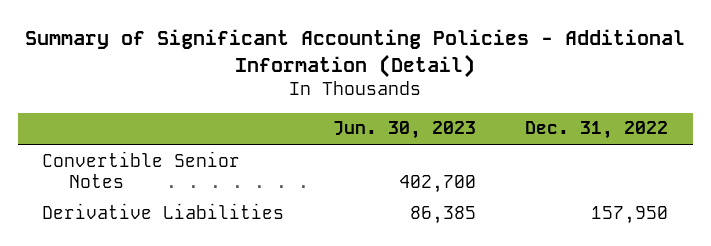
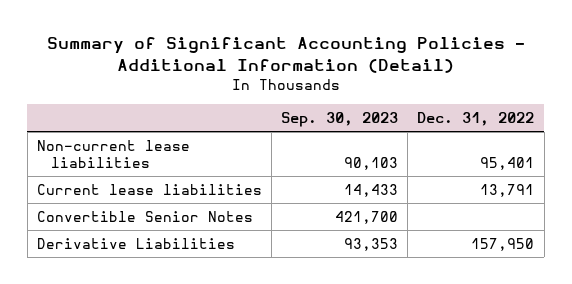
- | Jun. 30, 2023 | Dec. 31, 2022
+ | Sep. 30, 2023 | Dec. 31, 2022
+ Non-current lease liabilities | 90,103 | 95,401
+ Current lease liabilities | 14,433 | 13,791

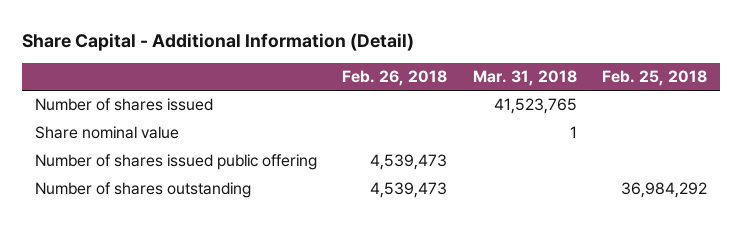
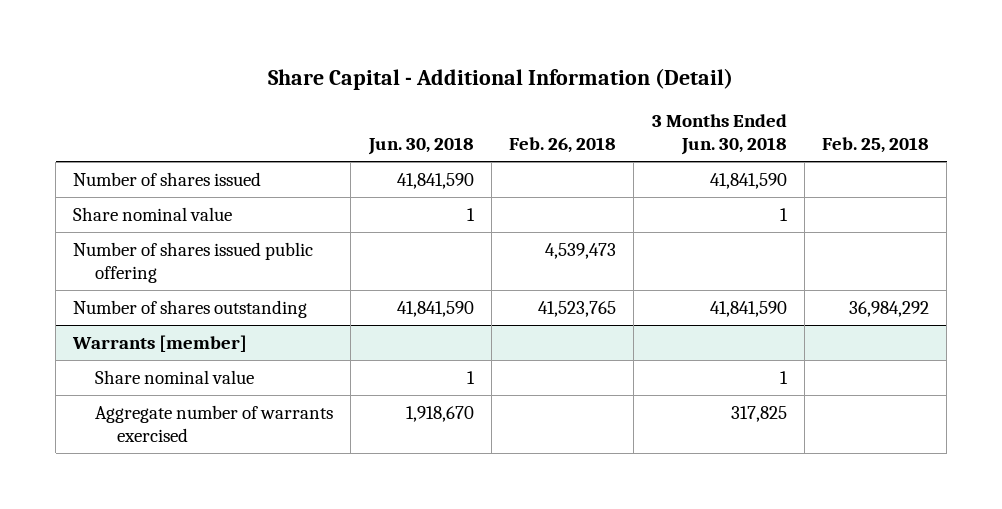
- | Feb. 26, 2018 | Mar. 31, 2018 | Feb. 25, 2018
+ | Jun. 30, 2018 | Feb. 26, 2018 | 3 Months Ended Jun. 30, 2018 | Feb. 25, 2018
- Number of shares outstanding | 4,539,473 | | 36,984,292
+ Number of shares outstanding | 41,841,590 | 41,523,765 | 41,841,590 | 36,984,292
+ Warrants [member]
+ Share nominal value | 1 | | 1 |
+ Aggregate number of warrants exercised | 1,918,670 | | 317,825 |

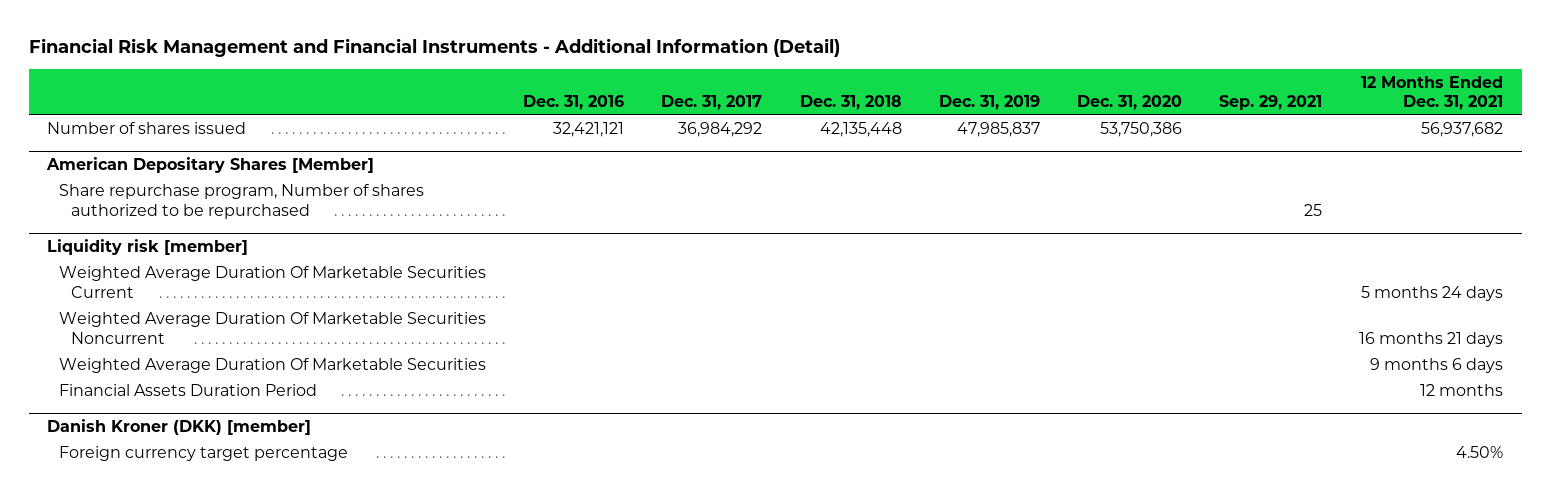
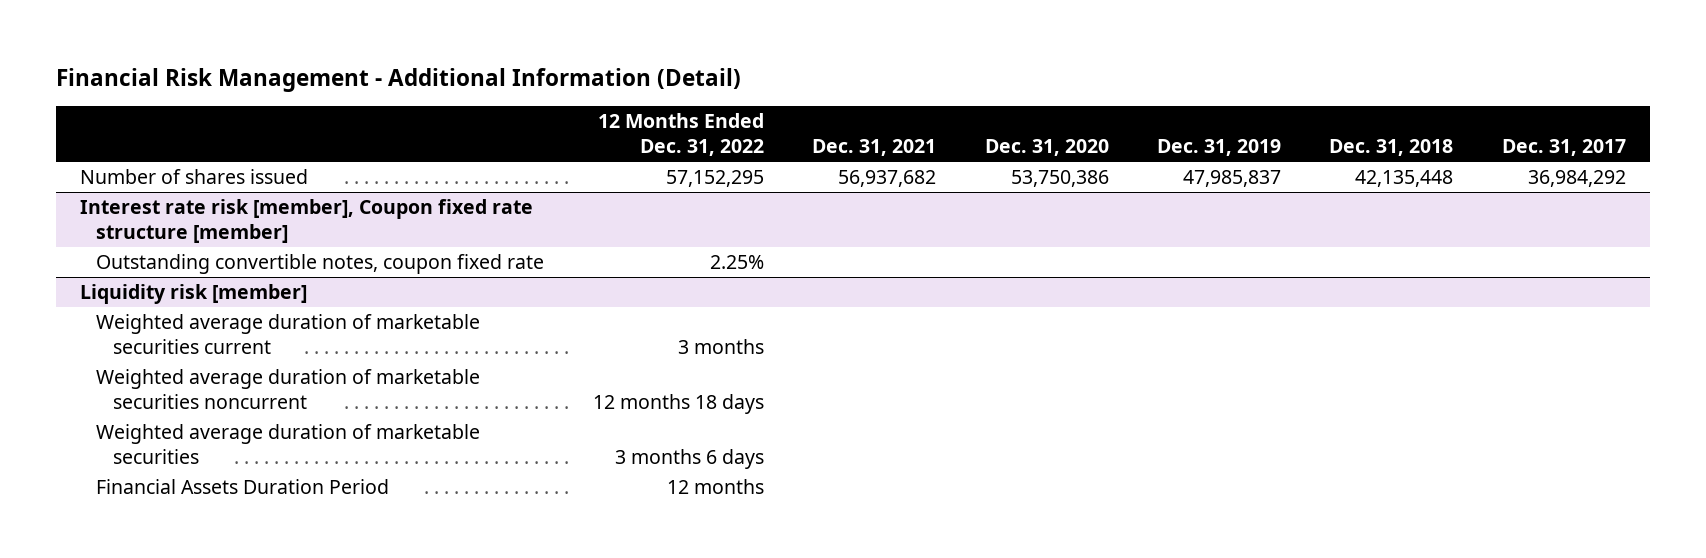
- Financial Risk Management and Financial Instruments - Additional Information (Detail)
+ Financial Risk Management - Additional Information (Detail)
- | Dec. 31, 2016 | Dec. 31, 2017 | Dec. 31, 2018 | Dec. 31, 2019 | Dec. 31, 2020 | Sep. 29, 2021 | 12 Months Ended Dec. 31, 2021
+ | 12 Months Ended Dec. 31, 2022 | Dec. 31, 2021 | Dec. 31, 2020 | Dec. 31, 2019 | Dec. 31, 2018 | Dec. 31, 2017
- American Depositary Shares [Member]
- Share repurchase program, Number of shares authorized to be repurchased | | | | | | 25 |
+ Interest rate risk [member], Coupon fixed rate structure [member]
+ Outstanding convertible notes, coupon fixed rate | 2.25% | | | | |
@ Liquidity risk [member]
- Weighted Average Duration Of Marketable Securities Current | | | | | | | 5 months 24 days
- Weighted Average Duration Of Marketable Securities Noncurrent | | | | | | | 16 months 21 days
- Weighted Average Duration Of Marketable Securities | | | | | | | 9 months 6 days
+ Weighted average duration of marketable securities current | 3 months | | | | |
+ Weighted average duration of marketable securities noncurrent | 12 months 18 days | | | | |
+ Weighted average duration of marketable securities | 3 months 6 days | | | | |
- Danish Kroner (DKK) [member]
- Foreign currency target percentage | | | | | | | 4.50%

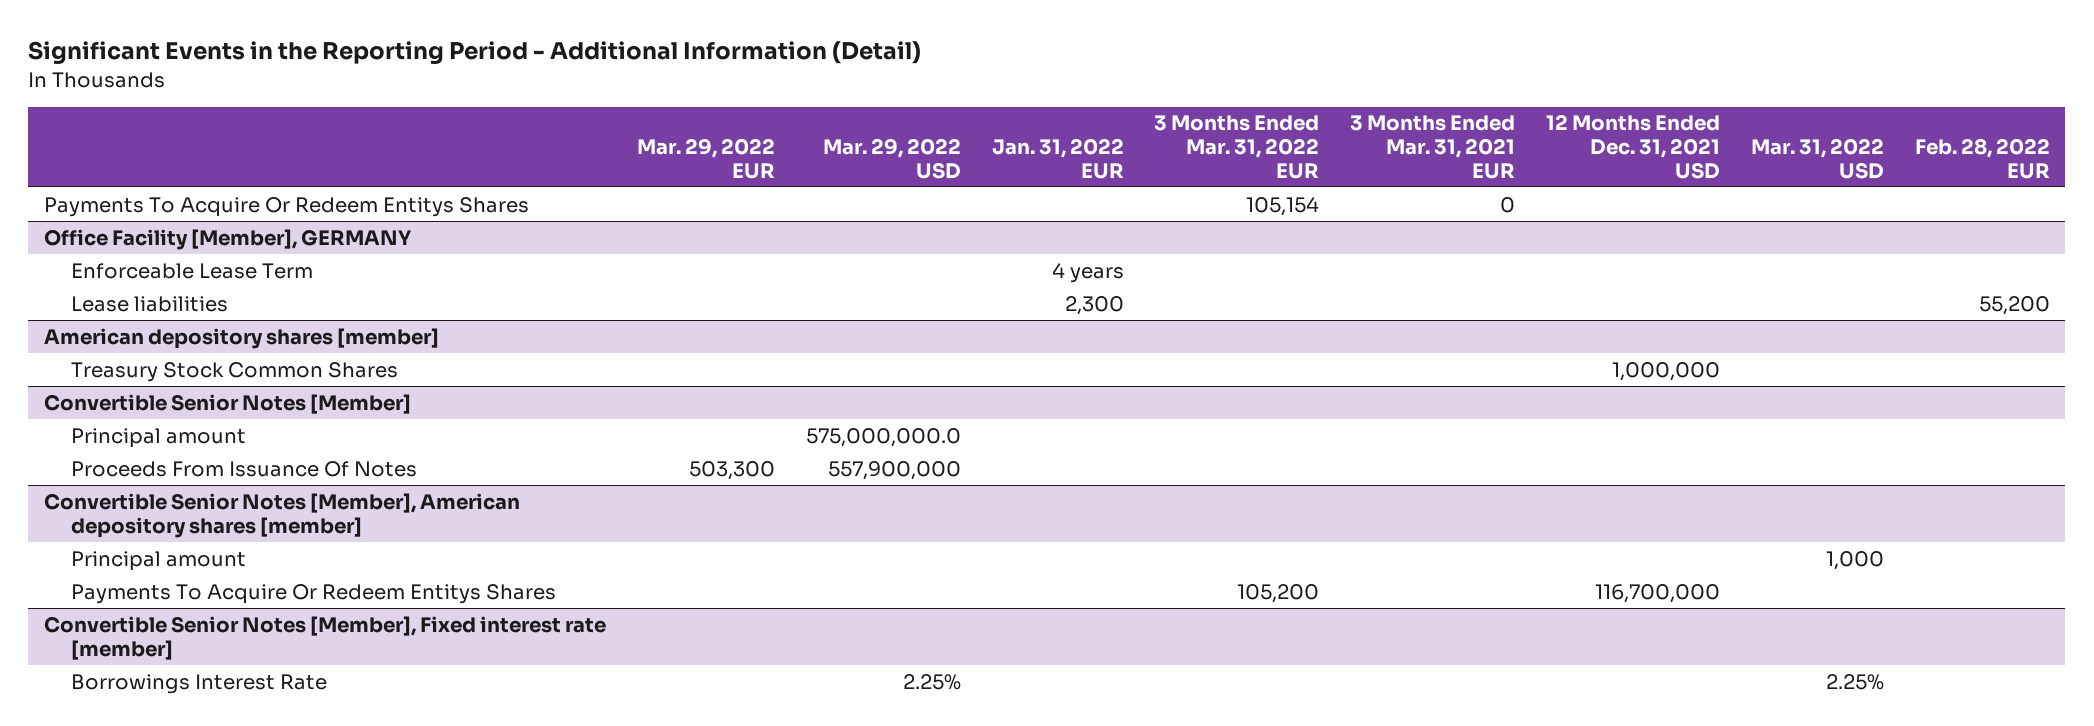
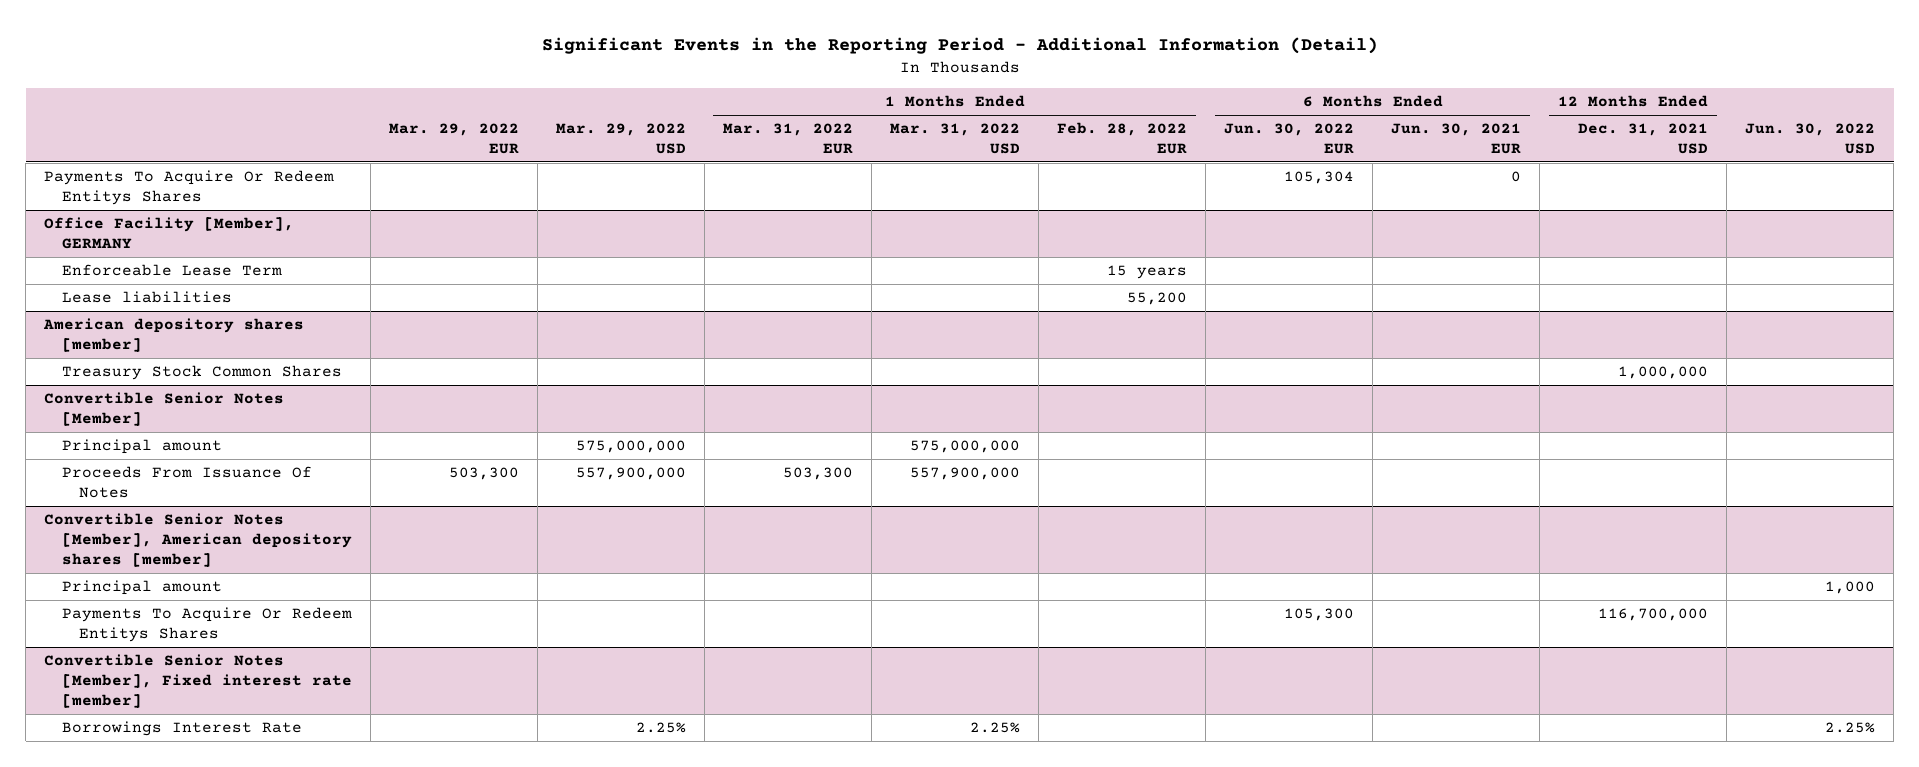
- | Mar. 29, 2022 EUR | Mar. 29, 2022 USD | Jan. 31, 2022 EUR | 3 Months Ended Mar. 31, 2022 EUR | 3 Months Ended Mar. 31, 2021 EUR | 12 Months Ended Dec. 31, 2021 USD | Mar. 31, 2022 USD | Feb. 28, 2022 EUR
+ | Mar. 29, 2022 EUR | Mar. 29, 2022 USD | 1 Months Ended Mar. 31, 2022 EUR | 1 Months Ended Mar. 31, 2022 USD | 1 Months Ended Feb. 28, 2022 EUR | 6 Months Ended Jun. 30, 2022 EUR | 6 Months Ended Jun. 30, 2021 EUR | 12 Months Ended Dec. 31, 2021 USD | Jun. 30, 2022 USD
@ Convertible Senior Notes [Member]
- Principal amount | | 575,000,000.0 | | | | | |
+ Principal amount | | 575,000,000 | | 575,000,000 | | | | |

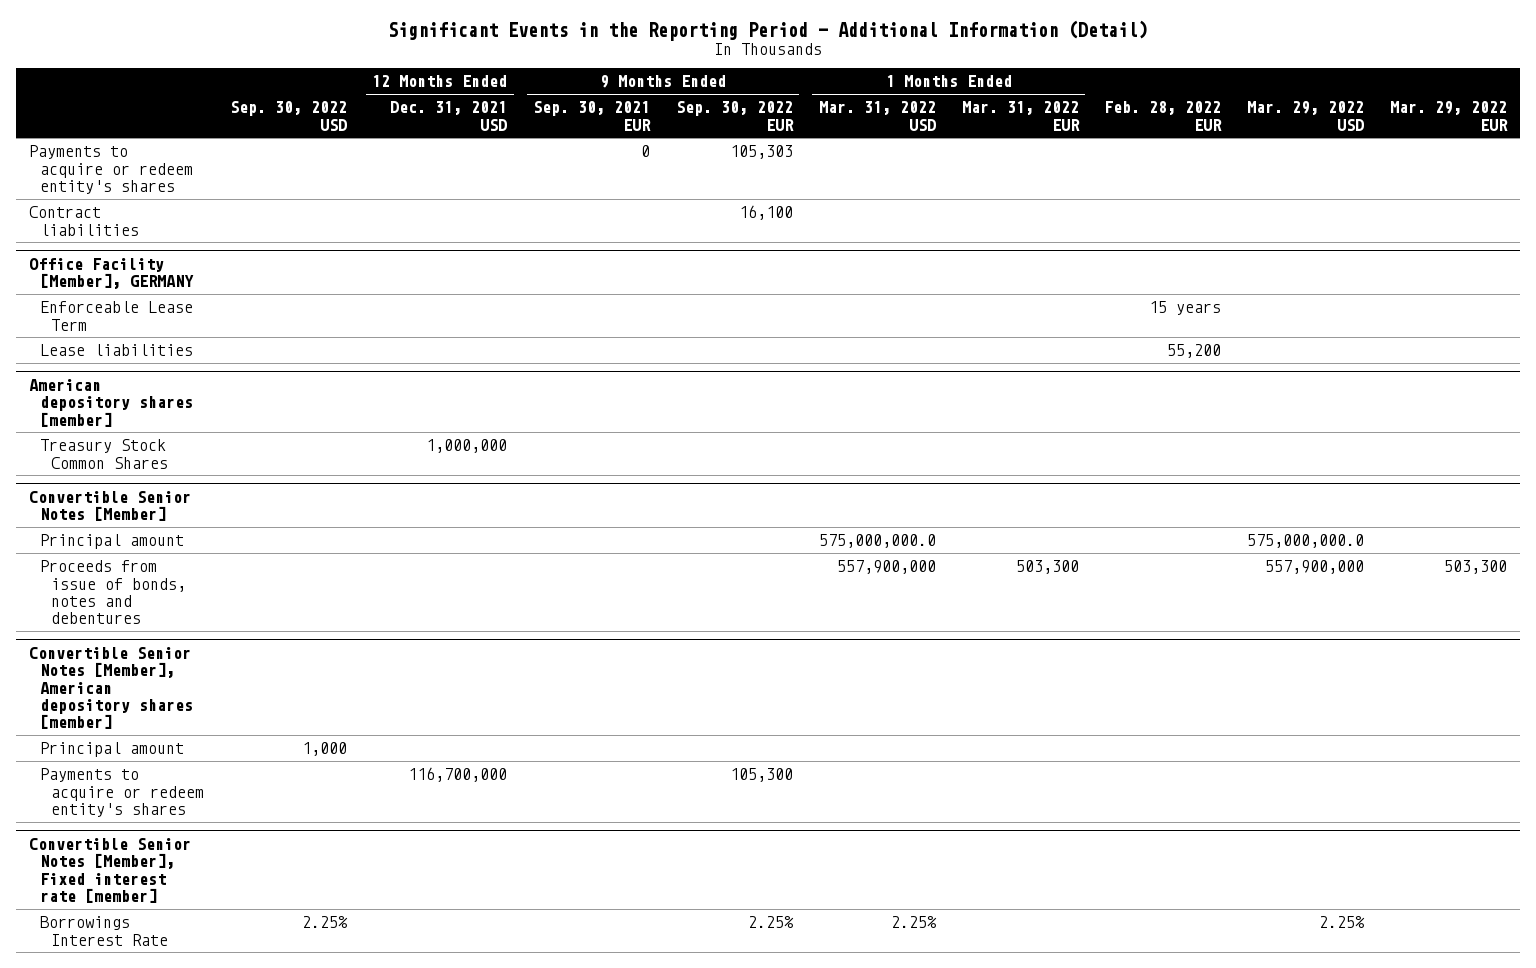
- | Mar. 29, 2022 EUR | Mar. 29, 2022 USD | 1 Months Ended Mar. 31, 2022 EUR | 1 Months Ended Mar. 31, 2022 USD | 1 Months Ended Feb. 28, 2022 EUR | 6 Months Ended Jun. 30, 2022 EUR | 6 Months Ended Jun. 30, 2021 EUR | 12 Months Ended Dec. 31, 2021 USD | Jun. 30, 2022 USD
+ | Sep. 30, 2022 USD | 12 Months Ended Dec. 31, 2021 USD | 9 Months Ended Sep. 30, 2021 EUR | 9 Months Ended Sep. 30, 2022 EUR | 1 Months Ended Mar. 31, 2022 USD | 1 Months Ended Mar. 31, 2022 EUR | Feb. 28, 2022 EUR | Mar. 29, 2022 USD | Mar. 29, 2022 EUR
- Payments To Acquire Or Redeem Entitys Shares | | | | | | 105,304 | 0 | |
+ Payments to acquire or redeem entity's shares | | | 0 | 105,303 | | | | |
+ Contract liabilities | | | | 16,100 | | | | |
@ Convertible Senior Notes [Member]
- Principal amount | | 575,000,000 | | 575,000,000 | | | | |
- Proceeds From Issuance Of Notes | 503,300 | 557,900,000 | 503,300 | 557,900,000 | | | | |
+ Principal amount | | | | | 575,000,000.0 | | | 575,000,000.0 |
+ Proceeds from issue of bonds, notes and debentures | | | | | 557,900,000 | 503,300 | | 557,900,000 | 503,300
@ Convertible Senior Notes [Member], American depository shares [member]
- Payments To Acquire Or Redeem Entitys Shares | | | | | | 105,300 | | 116,700,000 |
+ Payments to acquire or redeem entity's shares | | 116,700,000 | | 105,300 | | | | |

